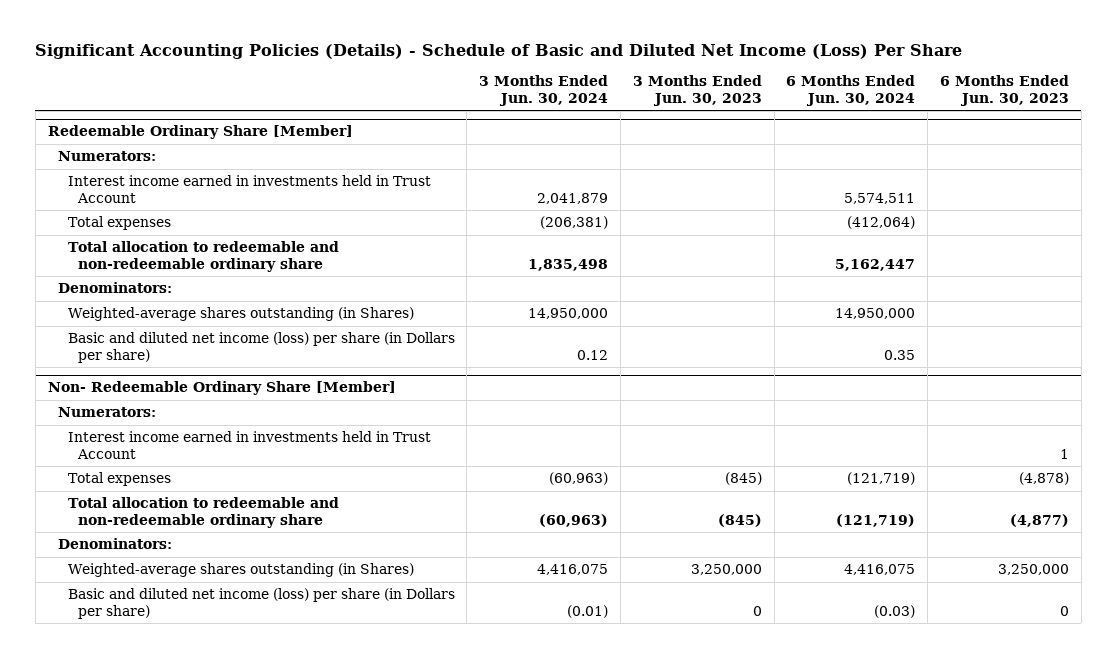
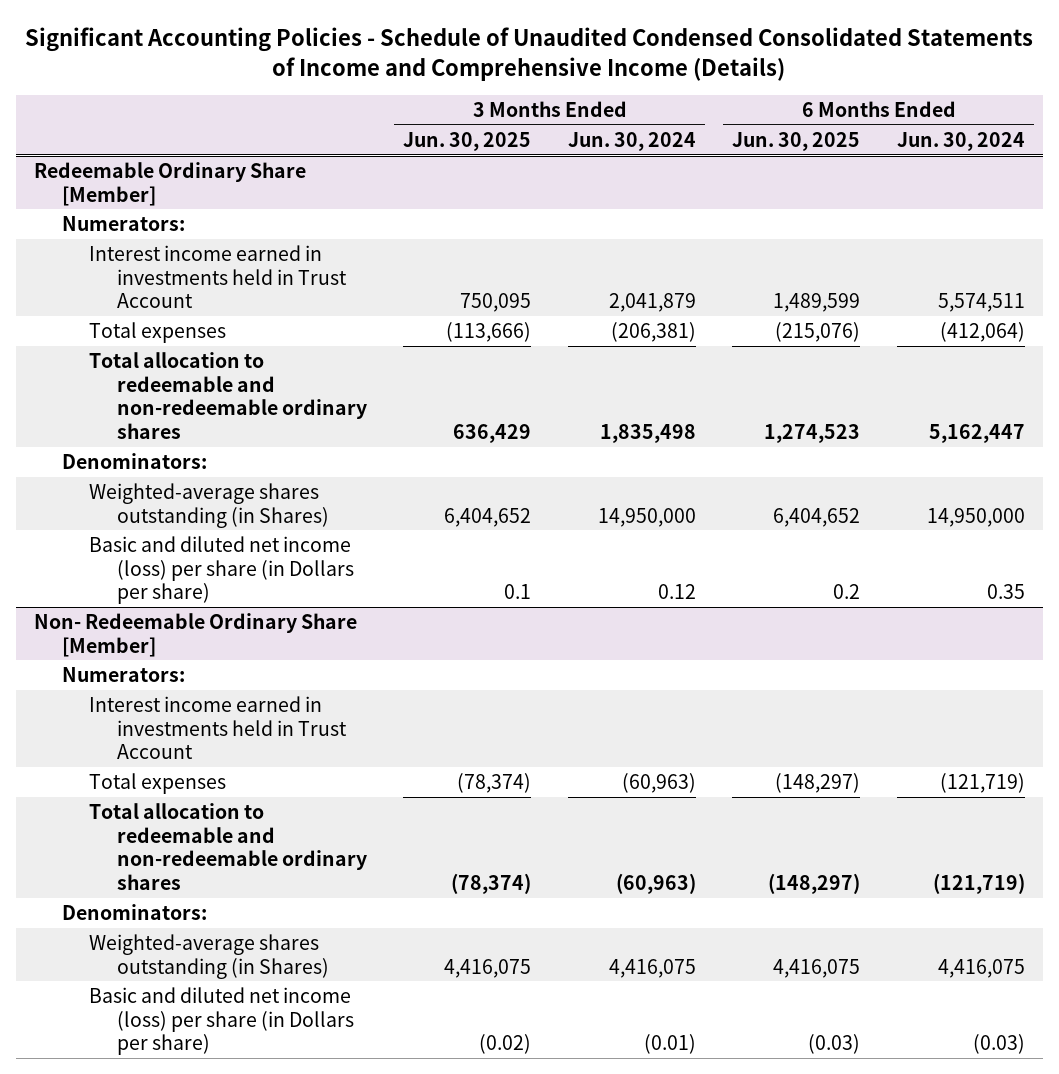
- Significant Accounting Policies (Details) - Schedule of Basic and Diluted Net Income (Loss) Per Share
+ Significant Accounting Policies - Schedule of Unaudited Condensed Consolidated Statements of Income and Comprehensive Income (Details)
- | 3 Months Ended Jun. 30, 2024 | 3 Months Ended Jun. 30, 2023 | 6 Months Ended Jun. 30, 2024 | 6 Months Ended Jun. 30, 2023
+ | 3 Months Ended Jun. 30, 2025 | 3 Months Ended Jun. 30, 2024 | 6 Months Ended Jun. 30, 2025 | 6 Months Ended Jun. 30, 2024
@ Redeemable Ordinary Share [Member]
- Total allocation to redeemable and non-redeemable ordinary share | 1,835,498 | | 5,162,447 |
+ Total allocation to redeemable and non-redeemable ordinary shares | 636,429 | 1,835,498 | 1,274,523 | 5,162,447
@ Non- Redeemable Ordinary Share [Member]
- Total allocation to redeemable and non-redeemable ordinary share | (60,963) | (845) | (121,719) | (4,877)
+ Total allocation to redeemable and non-redeemable ordinary shares | (78,374) | (60,963) | (148,297) | (121,719)

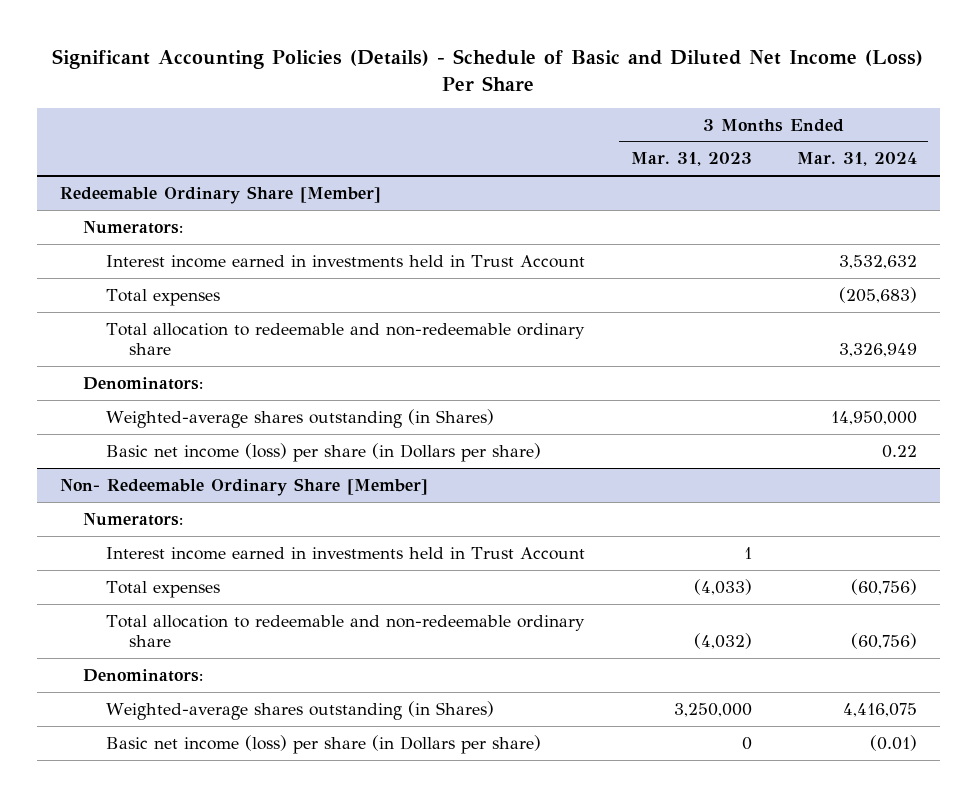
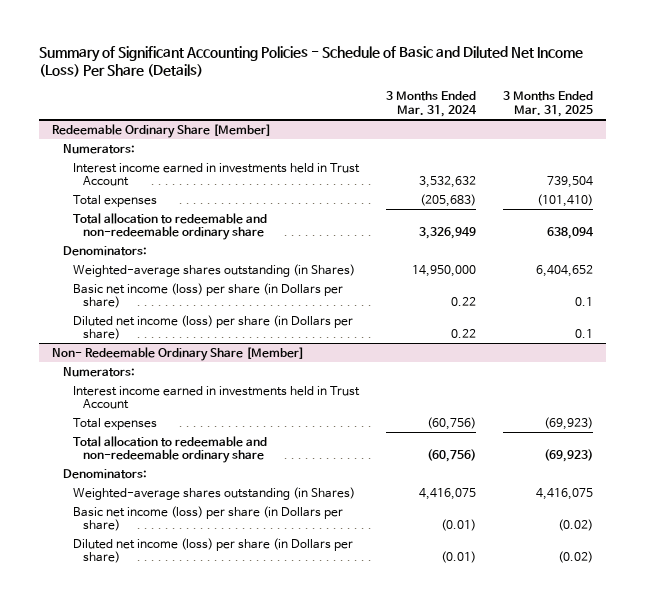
- Significant Accounting Policies (Details) - Schedule of Basic and Diluted Net Income (Loss) Per Share
+ Summary of Significant Accounting Policies - Schedule of Basic and Diluted Net Income (Loss) Per Share (Details)
- | 3 Months Ended Mar. 31, 2023 | 3 Months Ended Mar. 31, 2024
+ | 3 Months Ended Mar. 31, 2024 | 3 Months Ended Mar. 31, 2025
@ Redeemable Ordinary Share [Member]
+ Diluted net income (loss) per share (in Dollars per share) | 0.22 | 0.1
@ Non- Redeemable Ordinary Share [Member]
+ Diluted net income (loss) per share (in Dollars per share) | (0.01) | (0.02)

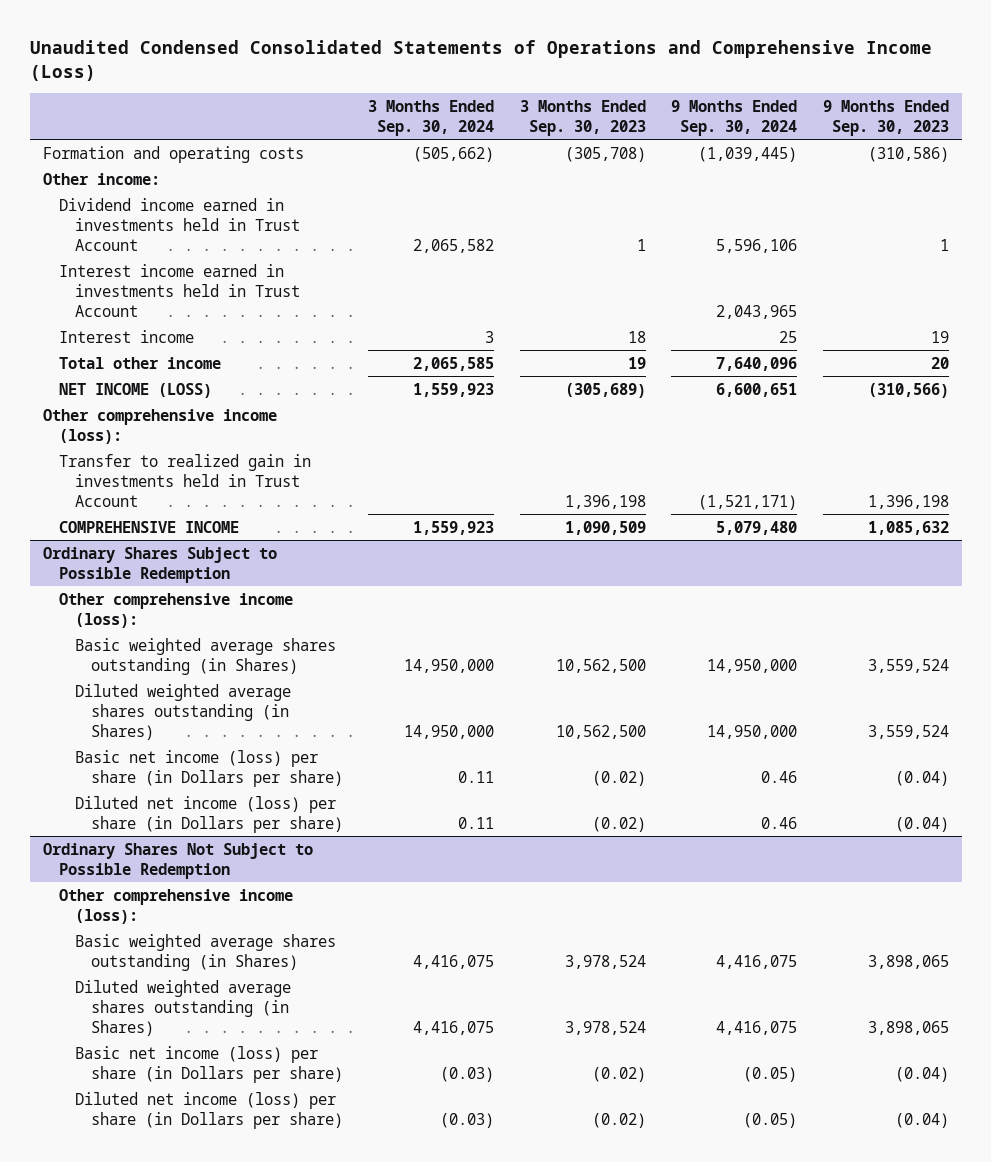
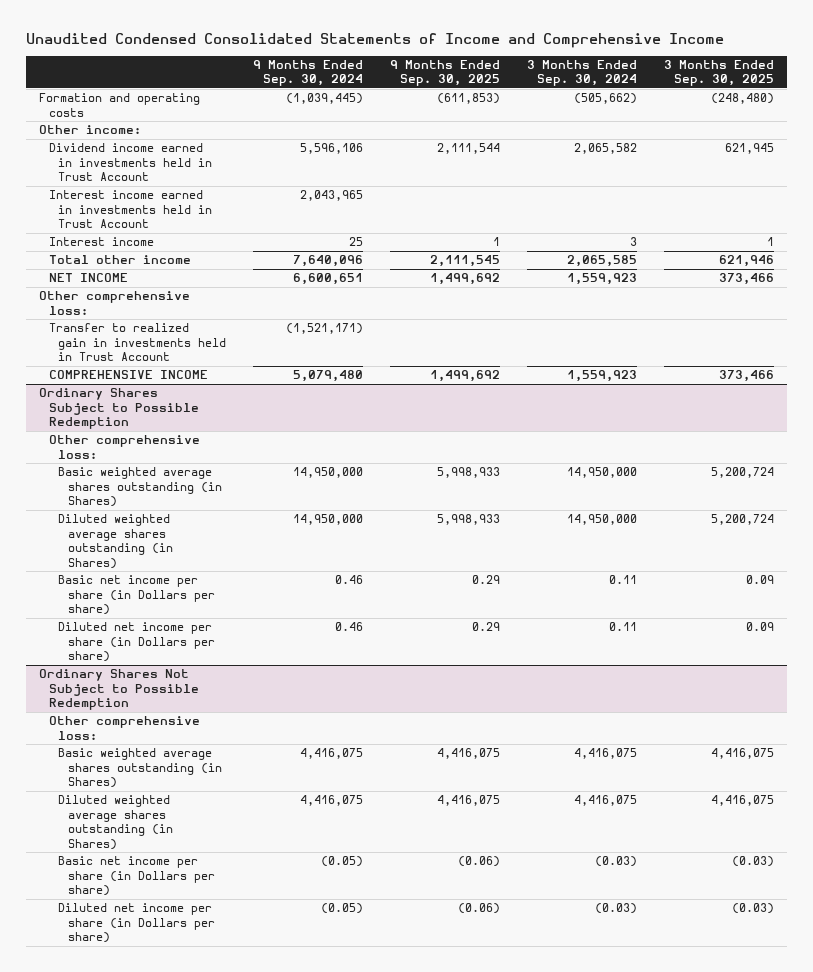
- Unaudited Condensed Consolidated Statements of Operations and Comprehensive Income (Loss)
+ Unaudited Condensed Consolidated Statements of Income and Comprehensive Income
- | 3 Months Ended Sep. 30, 2024 | 3 Months Ended Sep. 30, 2023 | 9 Months Ended Sep. 30, 2024 | 9 Months Ended Sep. 30, 2023
+ | 9 Months Ended Sep. 30, 2024 | 9 Months Ended Sep. 30, 2025 | 3 Months Ended Sep. 30, 2024 | 3 Months Ended Sep. 30, 2025
- NET INCOME (LOSS) | 1,559,923 | (305,689) | 6,600,651 | (310,566)
- Other comprehensive income (loss):
+ NET INCOME | 6,600,651 | 1,499,692 | 1,559,923 | 373,466
+ Other comprehensive loss:
@ Ordinary Shares Subject to Possible Redemption
- Other comprehensive income (loss):
+ Other comprehensive loss:
- Basic net income (loss) per share (in Dollars per share) | 0.11 | (0.02) | 0.46 | (0.04)
- Diluted net income (loss) per share (in Dollars per share) | 0.11 | (0.02) | 0.46 | (0.04)
+ Basic net income per share (in Dollars per share) | 0.46 | 0.29 | 0.11 | 0.09
+ Diluted net income per share (in Dollars per share) | 0.46 | 0.29 | 0.11 | 0.09
@ Ordinary Shares Not Subject to Possible Redemption
- Other comprehensive income (loss):
+ Other comprehensive loss:
- Basic net income (loss) per share (in Dollars per share) | (0.03) | (0.02) | (0.05) | (0.04)
- Diluted net income (loss) per share (in Dollars per share) | (0.03) | (0.02) | (0.05) | (0.04)
+ Basic net income per share (in Dollars per share) | (0.05) | (0.06) | (0.03) | (0.03)
+ Diluted net income per share (in Dollars per share) | (0.05) | (0.06) | (0.03) | (0.03)

